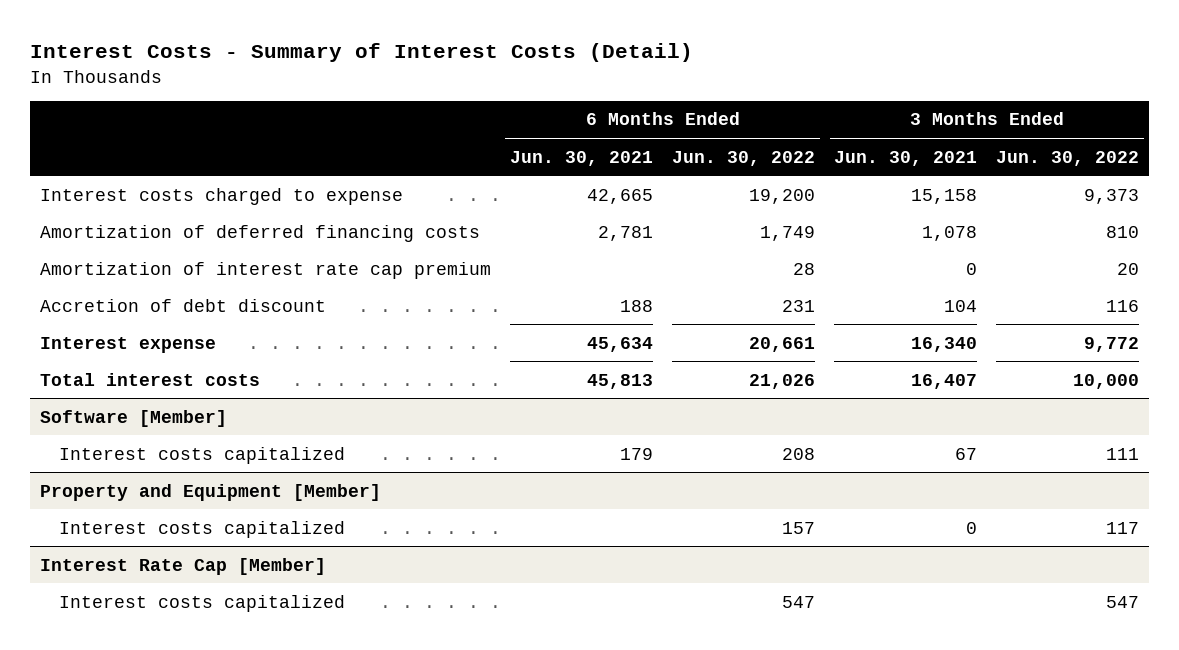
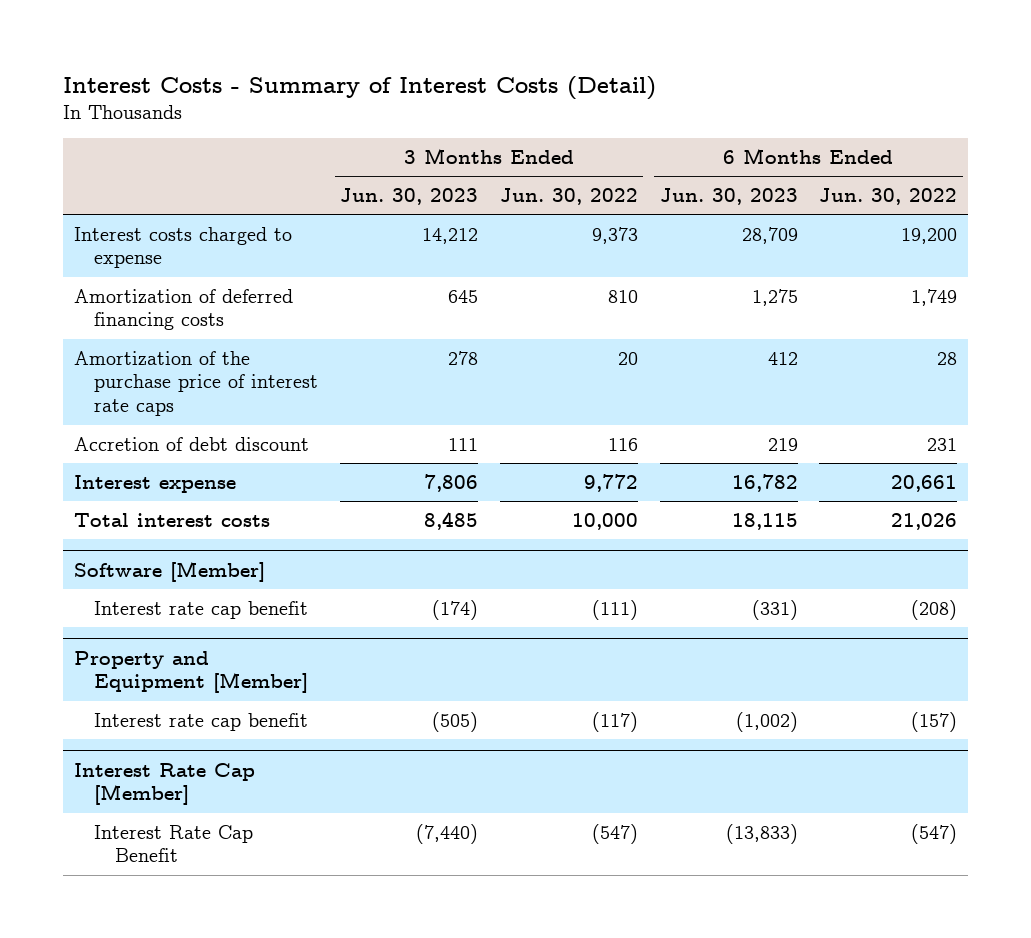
- | 6 Months Ended Jun. 30, 2021 | 6 Months Ended Jun. 30, 2022 | 3 Months Ended Jun. 30, 2021 | 3 Months Ended Jun. 30, 2022
+ | 3 Months Ended Jun. 30, 2023 | 3 Months Ended Jun. 30, 2022 | 6 Months Ended Jun. 30, 2023 | 6 Months Ended Jun. 30, 2022
- Amortization of interest rate cap premium | | 28 | 0 | 20
+ Amortization of the purchase price of interest rate caps | 278 | 20 | 412 | 28
@ Software [Member]
- Interest costs capitalized | 179 | 208 | 67 | 111
+ Interest rate cap benefit | (174) | (111) | (331) | (208)
@ Property and Equipment [Member]
- Interest costs capitalized | | 157 | 0 | 117
+ Interest rate cap benefit | (505) | (117) | (1,002) | (157)
@ Interest Rate Cap [Member]
- Interest costs capitalized | | 547 | | 547
+ Interest Rate Cap Benefit | (7,440) | (547) | (13,833) | (547)

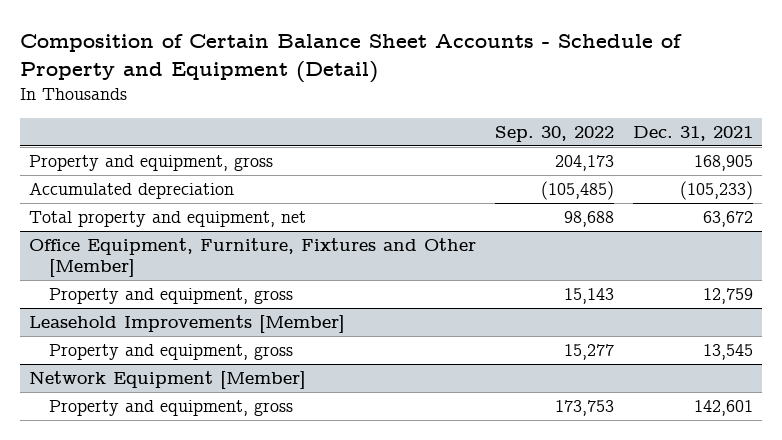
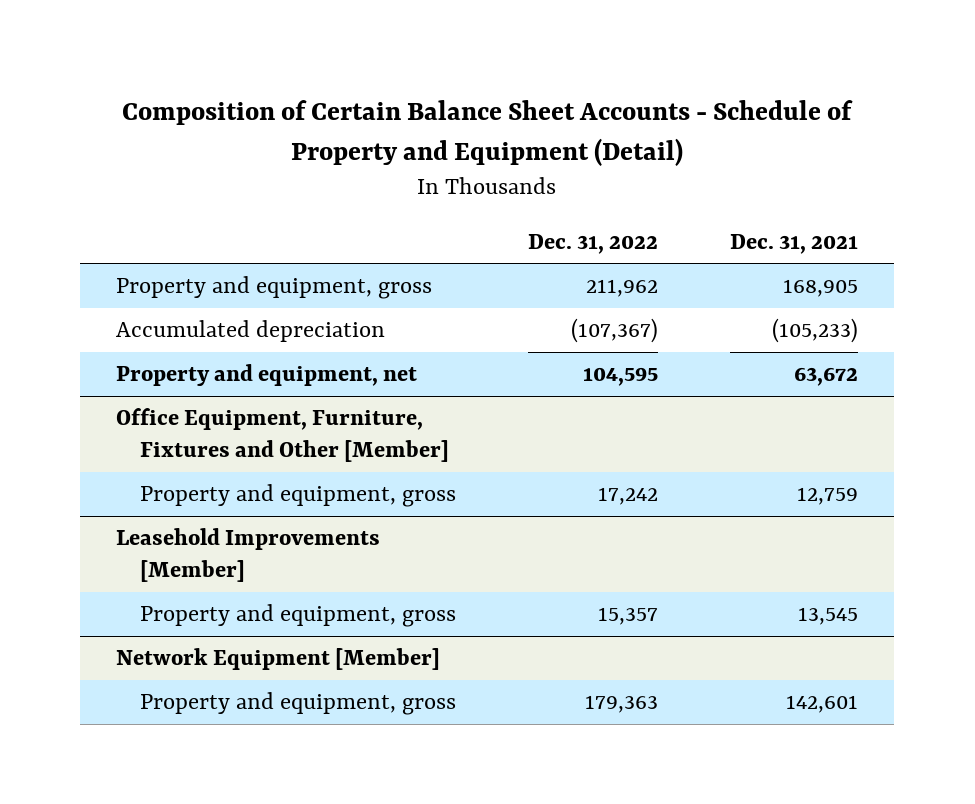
- | Sep. 30, 2022 | Dec. 31, 2021
+ | Dec. 31, 2022 | Dec. 31, 2021
- Total property and equipment, net | 98,688 | 63,672
+ Property and equipment, net | 104,595 | 63,672

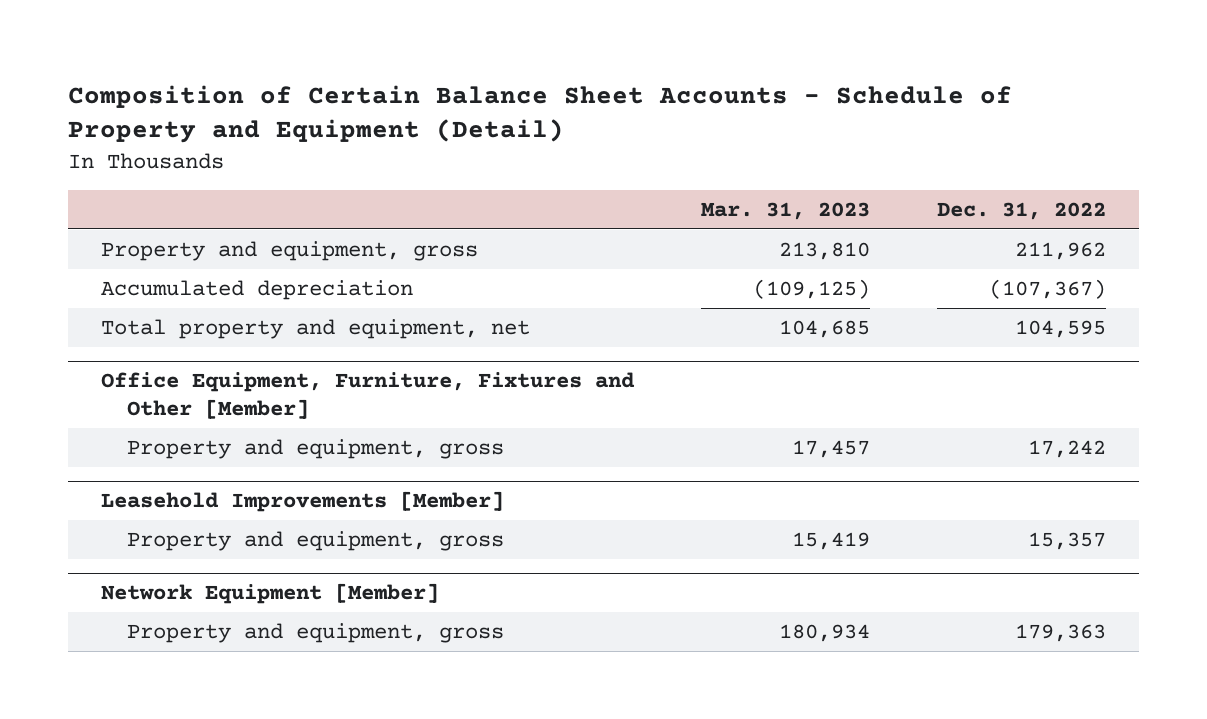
- | Dec. 31, 2022 | Dec. 31, 2021
+ | Mar. 31, 2023 | Dec. 31, 2022
- Property and equipment, net | 104,595 | 63,672
+ Total property and equipment, net | 104,685 | 104,595

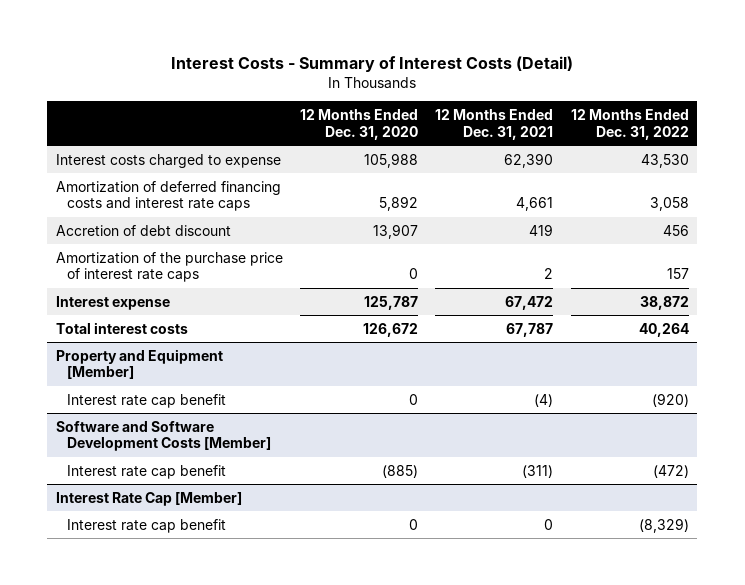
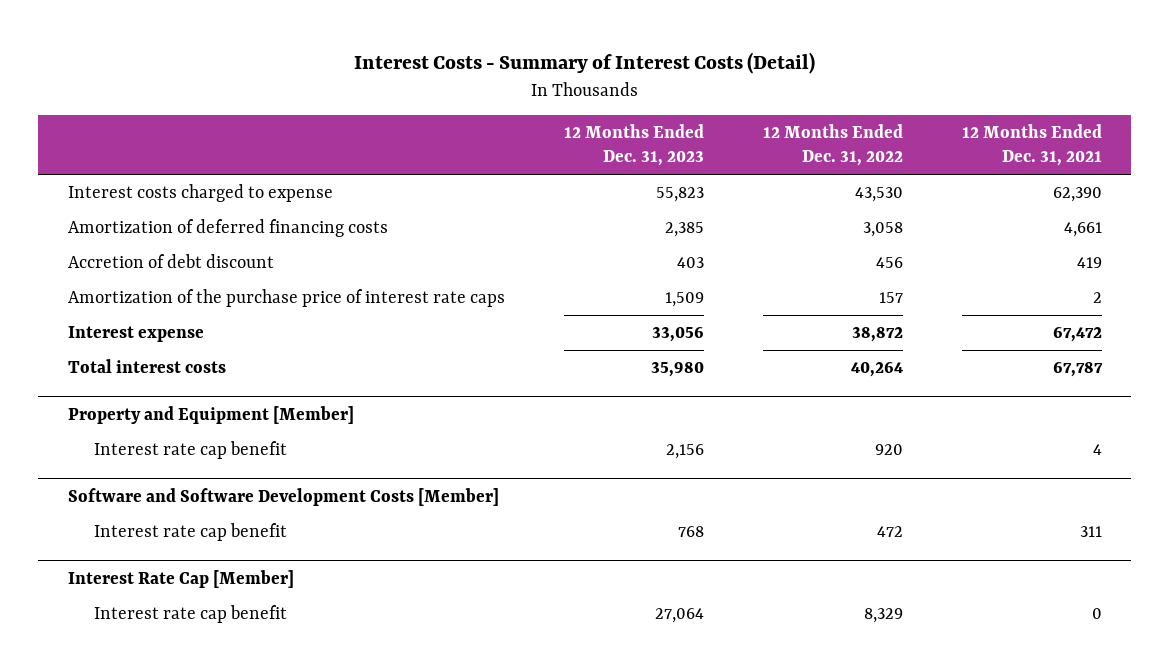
- | 12 Months Ended Dec. 31, 2020 | 12 Months Ended Dec. 31, 2021 | 12 Months Ended Dec. 31, 2022
+ | 12 Months Ended Dec. 31, 2023 | 12 Months Ended Dec. 31, 2022 | 12 Months Ended Dec. 31, 2021
- Amortization of deferred financing costs and interest rate caps | 5,892 | 4,661 | 3,058
+ Amortization of deferred financing costs | 2,385 | 3,058 | 4,661
@ Property and Equipment [Member]
- Interest rate cap benefit | 0 | (4) | (920)
+ Interest rate cap benefit | 2,156 | 920 | 4
@ Software and Software Development Costs [Member]
- Interest rate cap benefit | (885) | (311) | (472)
+ Interest rate cap benefit | 768 | 472 | 311
@ Interest Rate Cap [Member]
- Interest rate cap benefit | 0 | 0 | (8,329)
+ Interest rate cap benefit | 27,064 | 8,329 | 0

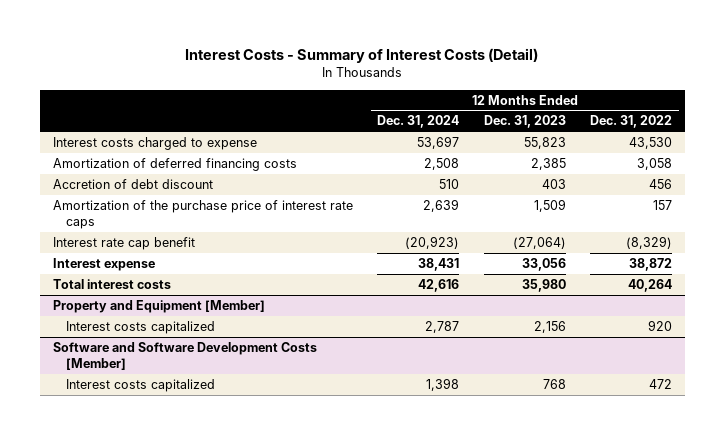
- | 12 Months Ended Dec. 31, 2023 | 12 Months Ended Dec. 31, 2022 | 12 Months Ended Dec. 31, 2021
+ | 12 Months Ended Dec. 31, 2024 | 12 Months Ended Dec. 31, 2023 | 12 Months Ended Dec. 31, 2022
+ Interest rate cap benefit | (20,923) | (27,064) | (8,329)
@ Property and Equipment [Member]
- Interest rate cap benefit | 2,156 | 920 | 4
+ Interest costs capitalized | 2,787 | 2,156 | 920
@ Software and Software Development Costs [Member]
- Interest rate cap benefit | 768 | 472 | 311
- Interest Rate Cap [Member]
- Interest rate cap benefit | 27,064 | 8,329 | 0
@ Software and Software Development Costs [Member]
+ Interest costs capitalized | 1,398 | 768 | 472

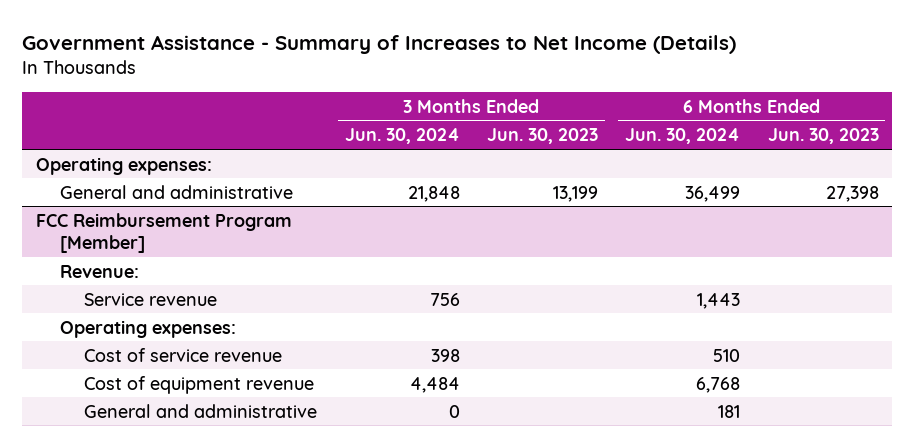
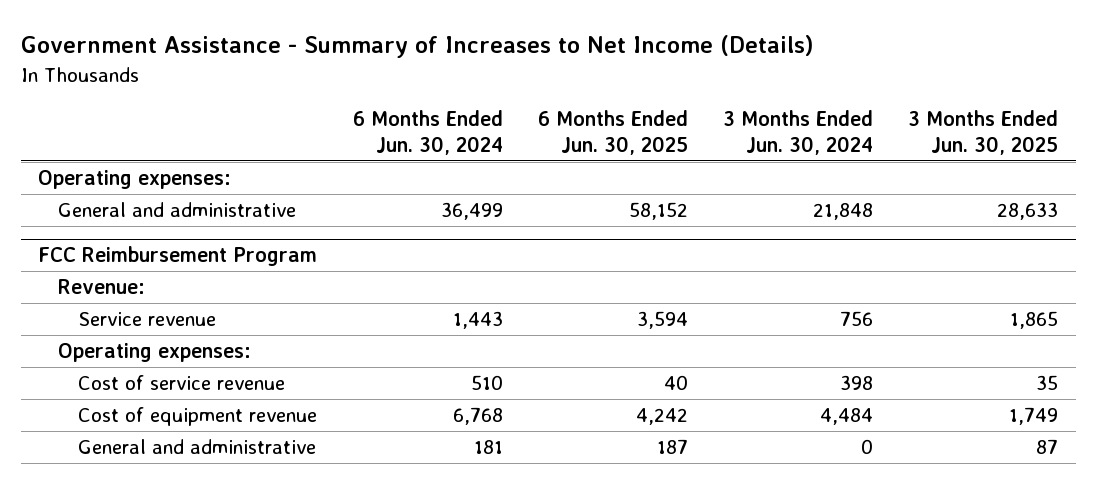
- | 3 Months Ended Jun. 30, 2024 | 3 Months Ended Jun. 30, 2023 | 6 Months Ended Jun. 30, 2024 | 6 Months Ended Jun. 30, 2023
+ | 6 Months Ended Jun. 30, 2024 | 6 Months Ended Jun. 30, 2025 | 3 Months Ended Jun. 30, 2024 | 3 Months Ended Jun. 30, 2025
- FCC Reimbursement Program [Member]
+ FCC Reimbursement Program

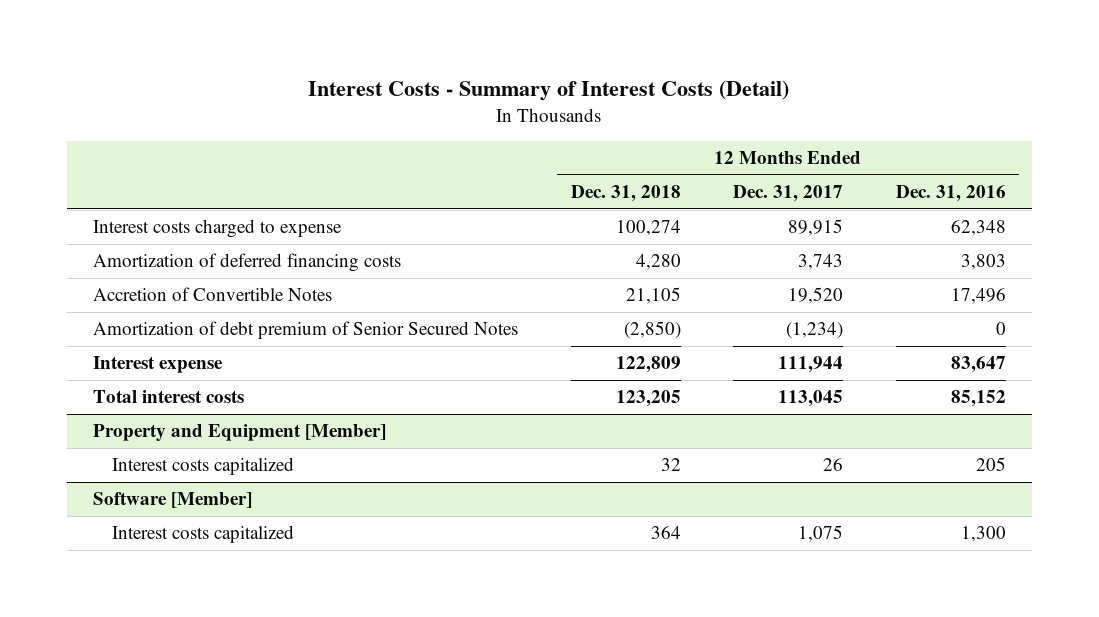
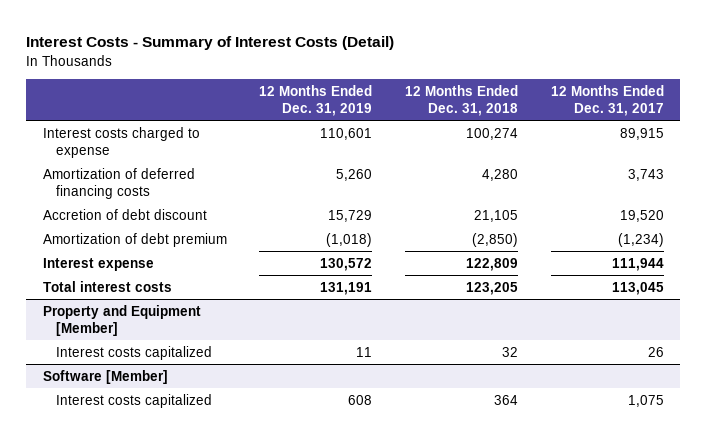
- | 12 Months Ended Dec. 31, 2018 | 12 Months Ended Dec. 31, 2017 | 12 Months Ended Dec. 31, 2016
+ | 12 Months Ended Dec. 31, 2019 | 12 Months Ended Dec. 31, 2018 | 12 Months Ended Dec. 31, 2017
- Accretion of Convertible Notes | 21,105 | 19,520 | 17,496
- Amortization of debt premium of Senior Secured Notes | (2,850) | (1,234) | 0
+ Accretion of debt discount | 15,729 | 21,105 | 19,520
+ Amortization of debt premium | (1,018) | (2,850) | (1,234)

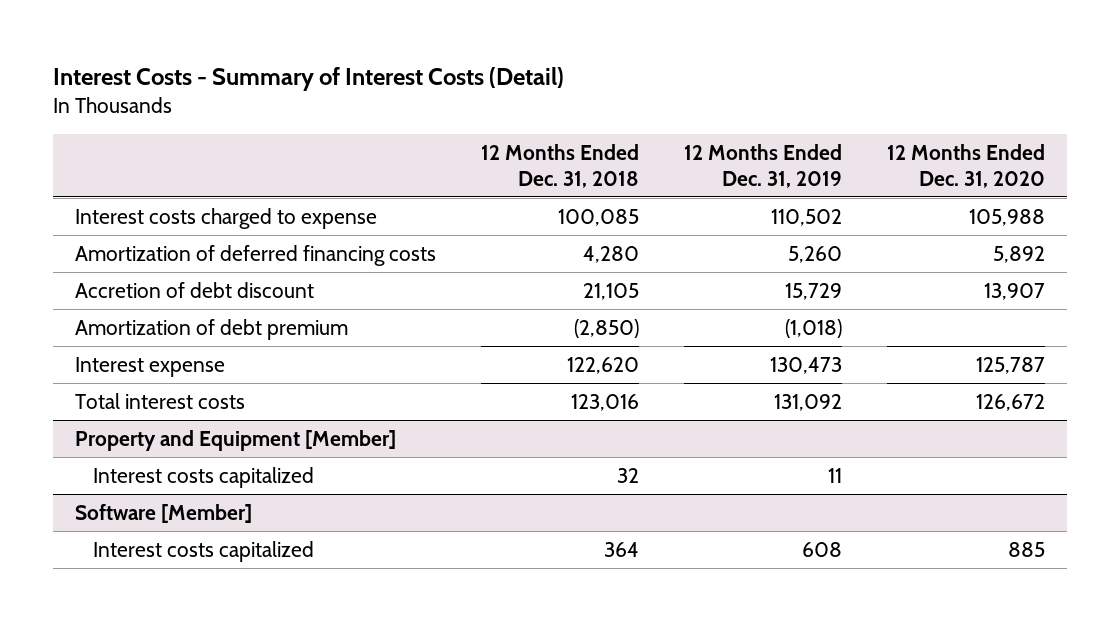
- | 12 Months Ended Dec. 31, 2019 | 12 Months Ended Dec. 31, 2018 | 12 Months Ended Dec. 31, 2017
+ | 12 Months Ended Dec. 31, 2018 | 12 Months Ended Dec. 31, 2019 | 12 Months Ended Dec. 31, 2020
- Interest costs charged to expense | 110,601 | 100,274 | 89,915
+ Interest costs charged to expense | 100,085 | 110,502 | 105,988
- Interest expense | 130,572 | 122,809 | 111,944
- Total interest costs | 131,191 | 123,205 | 113,045
+ Interest expense | 122,620 | 130,473 | 125,787
+ Total interest costs | 123,016 | 131,092 | 126,672

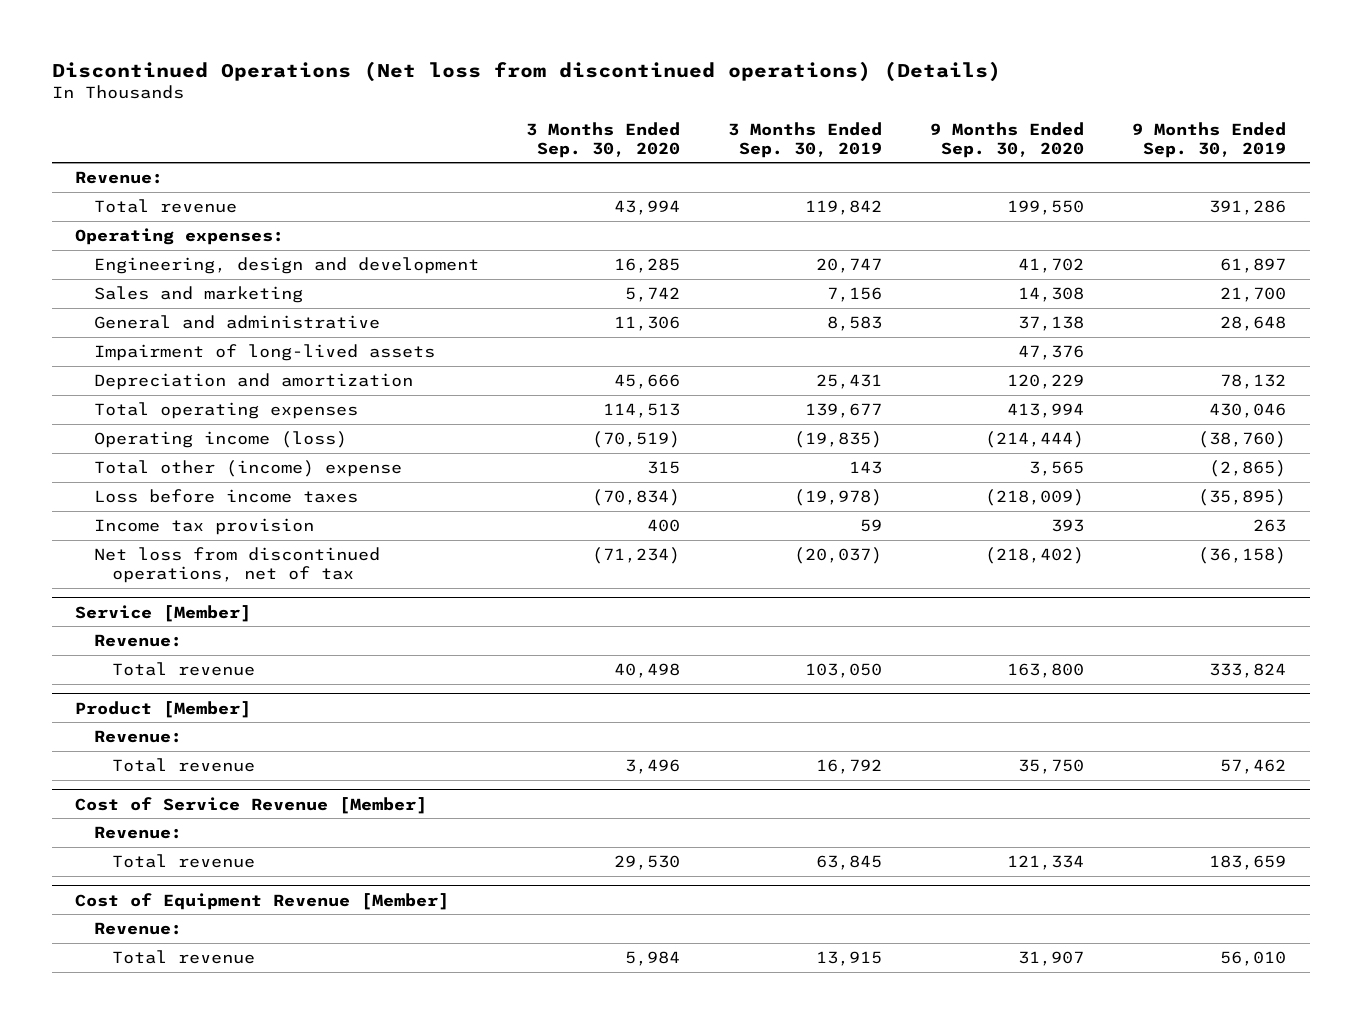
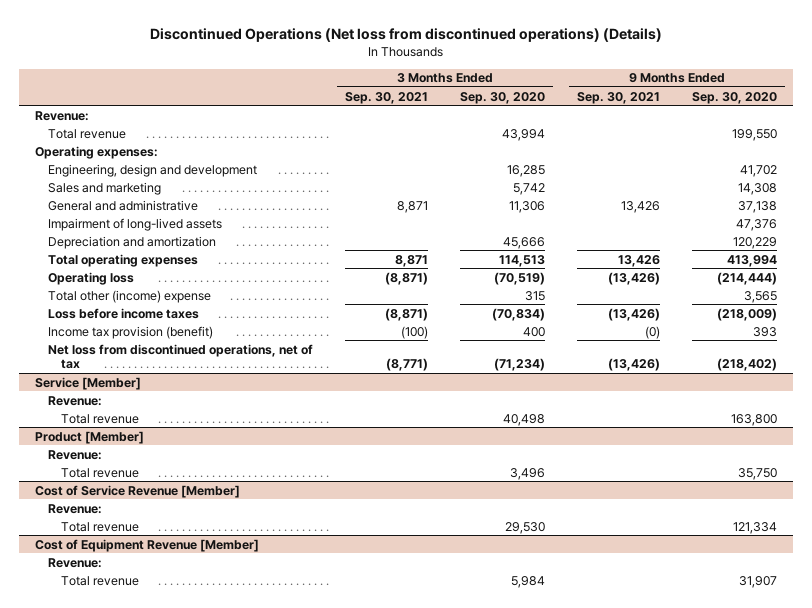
- | 3 Months Ended Sep. 30, 2020 | 3 Months Ended Sep. 30, 2019 | 9 Months Ended Sep. 30, 2020 | 9 Months Ended Sep. 30, 2019
+ | 3 Months Ended Sep. 30, 2021 | 3 Months Ended Sep. 30, 2020 | 9 Months Ended Sep. 30, 2021 | 9 Months Ended Sep. 30, 2020
- Operating income (loss) | (70,519) | (19,835) | (214,444) | (38,760)
+ Operating loss | (8,871) | (70,519) | (13,426) | (214,444)
- Income tax provision | 400 | 59 | 393 | 263
+ Income tax provision (benefit) | (100) | 400 | (0) | 393

